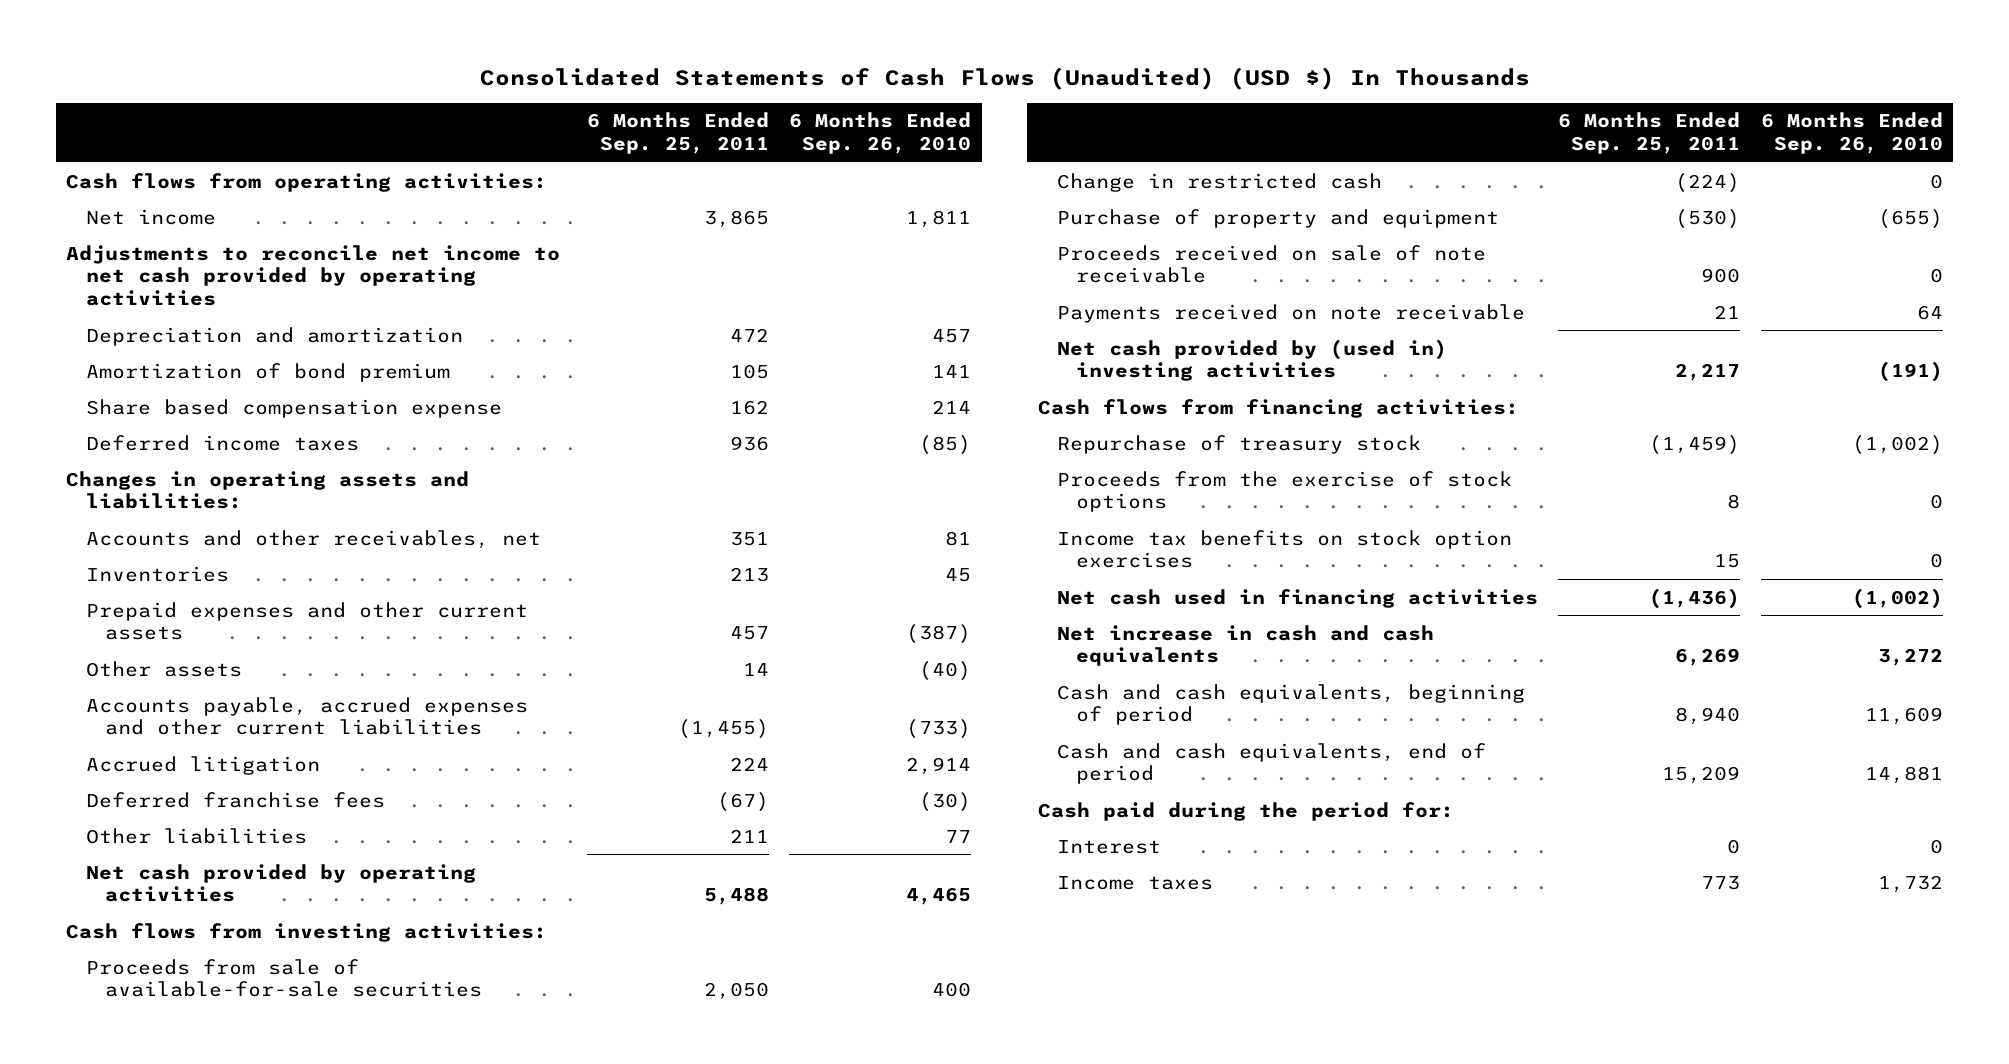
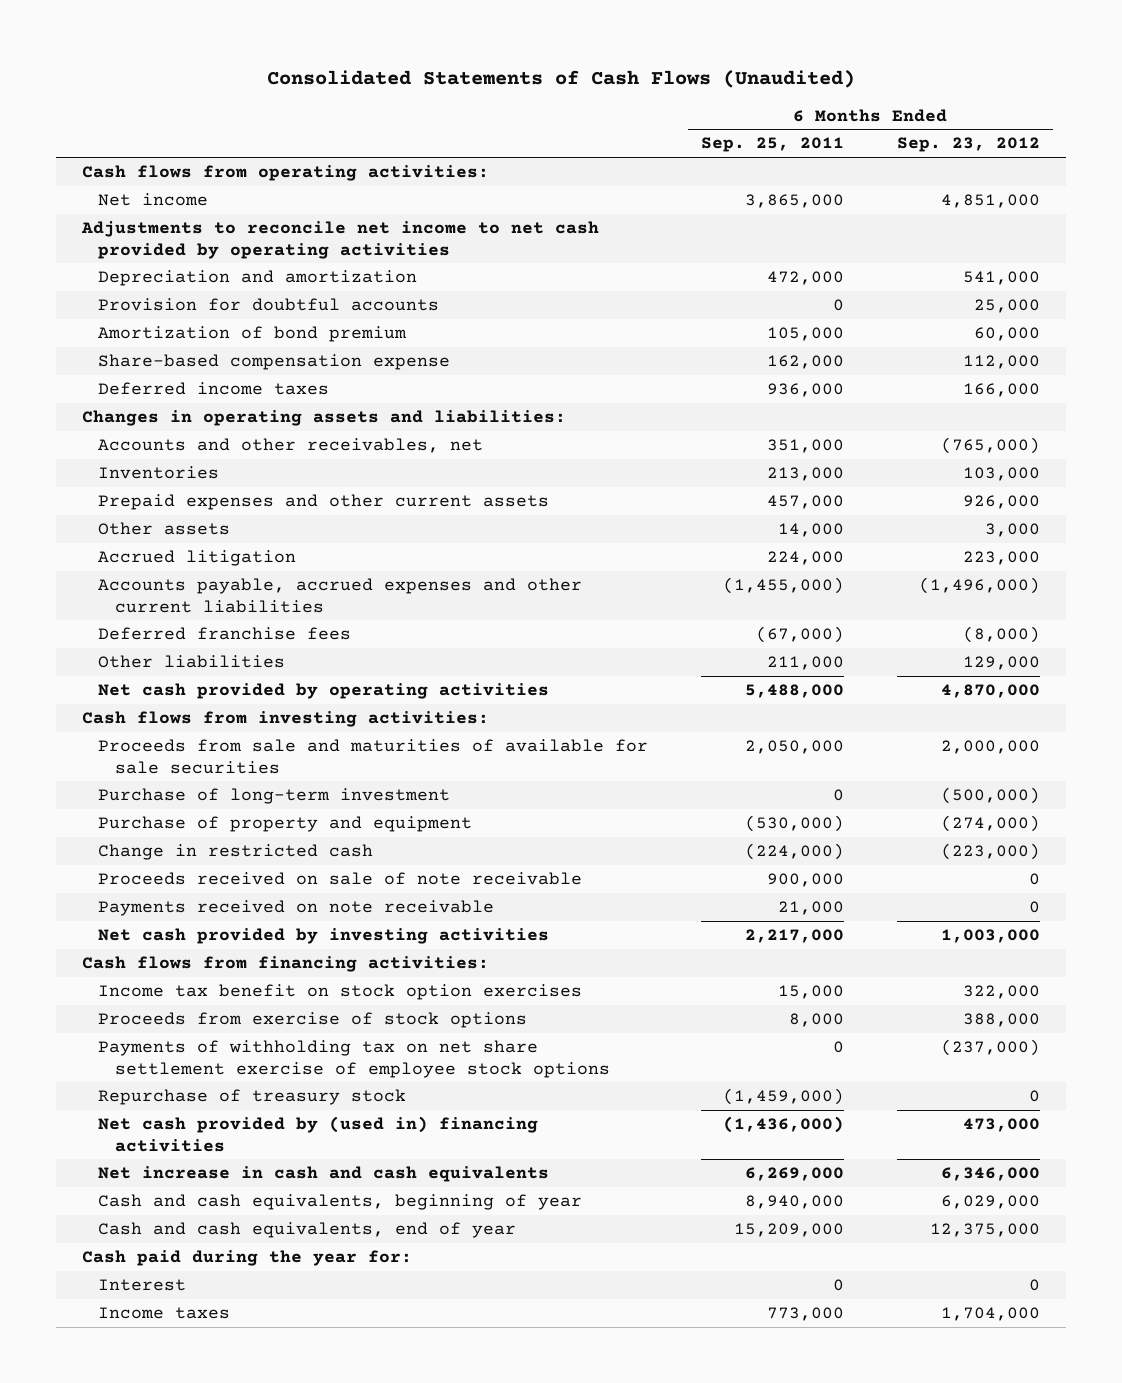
- Consolidated Statements of Cash Flows (Unaudited) (USD $) In Thousands
+ Consolidated Statements of Cash Flows (Unaudited)
- | 6 Months Ended Sep. 25, 2011 | 6 Months Ended Sep. 26, 2010
+ | 6 Months Ended Sep. 25, 2011 | 6 Months Ended Sep. 23, 2012
- Net income | 3,865 | 1,811
+ Net income | 3,865,000 | 4,851,000
- Depreciation and amortization | 472 | 457
- Amortization of bond premium | 105 | 141
- Share based compensation expense | 162 | 214
- Deferred income taxes | 936 | (85)
+ Depreciation and amortization | 472,000 | 541,000
+ Provision for doubtful accounts | 0 | 25,000
+ Amortization of bond premium | 105,000 | 60,000
+ Share-based compensation expense | 162,000 | 112,000
+ Deferred income taxes | 936,000 | 166,000
- Accounts and other receivables, net | 351 | 81
- Inventories | 213 | 45
- Prepaid expenses and other current assets | 457 | (387)
- Other assets | 14 | (40)
- Accounts payable, accrued expenses and other current liabilities | (1,455) | (733)
- Accrued litigation | 224 | 2,914
- Deferred franchise fees | (67) | (30)
- Other liabilities | 211 | 77
- Net cash provided by operating activities | 5,488 | 4,465
+ Accounts and other receivables, net | 351,000 | (765,000)
+ Inventories | 213,000 | 103,000
+ Prepaid expenses and other current assets | 457,000 | 926,000
+ Other assets | 14,000 | 3,000
+ Accrued litigation | 224,000 | 223,000
+ Accounts payable, accrued expenses and other current liabilities | (1,455,000) | (1,496,000)
+ Deferred franchise fees | (67,000) | (8,000)
+ Other liabilities | 211,000 | 129,000
+ Net cash provided by operating activities | 5,488,000 | 4,870,000
- Proceeds from sale of available-for-sale securities | 2,050 | 400
- Change in restricted cash | (224) | 0
- Purchase of property and equipment | (530) | (655)
- Proceeds received on sale of note receivable | 900 | 0
- Payments received on note receivable | 21 | 64
- Net cash provided by (used in) investing activities | 2,217 | (191)
+ Proceeds from sale and maturities of available for sale securities | 2,050,000 | 2,000,000
+ Purchase of long-term investment | 0 | (500,000)
+ Purchase of property and equipment | (530,000) | (274,000)
+ Change in restricted cash | (224,000) | (223,000)
+ Proceeds received on sale of note receivable | 900,000 | 0
+ Payments received on note receivable | 21,000 | 0
+ Net cash provided by investing activities | 2,217,000 | 1,003,000
- Repurchase of treasury stock | (1,459) | (1,002)
- Proceeds from the exercise of stock options | 8 | 0
- Income tax benefits on stock option exercises | 15 | 0
- Net cash used in financing activities | (1,436) | (1,002)
- Net increase in cash and cash equivalents | 6,269 | 3,272
- Cash and cash equivalents, beginning of period | 8,940 | 11,609
- Cash and cash equivalents, end of period | 15,209 | 14,881
- Cash paid during the period for:
+ Income tax benefit on stock option exercises | 15,000 | 322,000
+ Proceeds from exercise of stock options | 8,000 | 388,000
+ Payments of withholding tax on net share settlement exercise of employee stock options | 0 | (237,000)
+ Repurchase of treasury stock | (1,459,000) | 0
+ Net cash provided by (used in) financing activities | (1,436,000) | 473,000
+ Net increase in cash and cash equivalents | 6,269,000 | 6,346,000
+ Cash and cash equivalents, beginning of year | 8,940,000 | 6,029,000
+ Cash and cash equivalents, end of year | 15,209,000 | 12,375,000
+ Cash paid during the year for:
- Income taxes | 773 | 1,732
+ Income taxes | 773,000 | 1,704,000

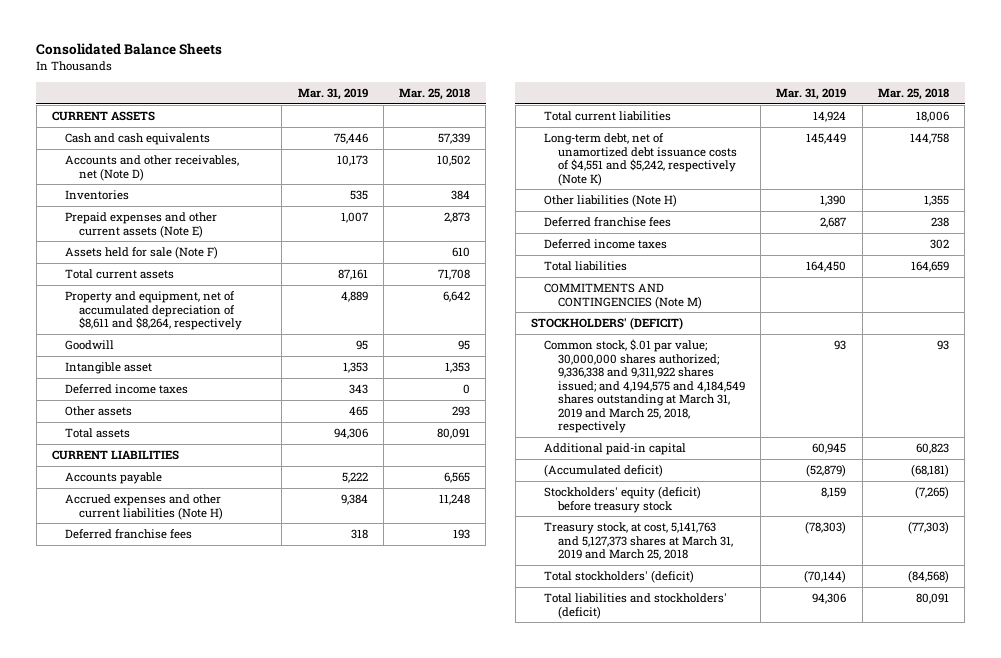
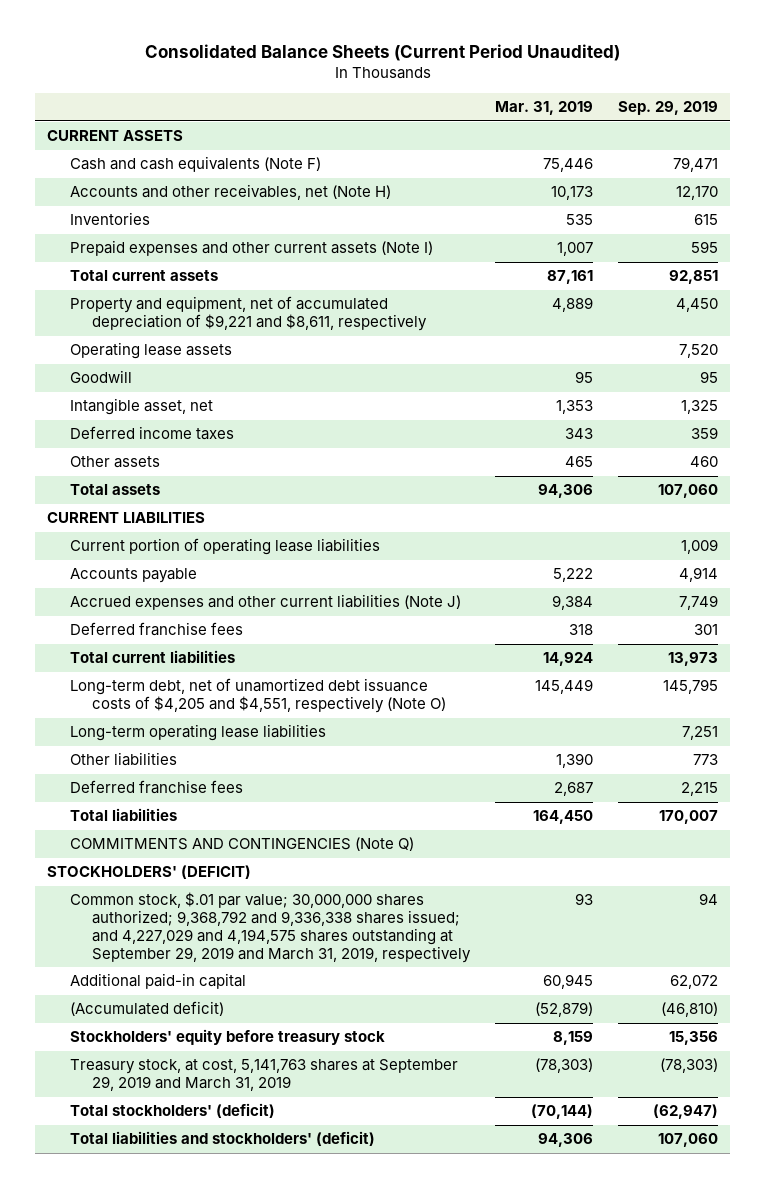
- Consolidated Balance Sheets
+ Consolidated Balance Sheets (Current Period Unaudited)
- | Mar. 31, 2019 | Mar. 25, 2018
+ | Mar. 31, 2019 | Sep. 29, 2019
- Cash and cash equivalents | 75,446 | 57,339
- Accounts and other receivables, net (Note D) | 10,173 | 10,502
+ Cash and cash equivalents (Note F) | 75,446 | 79,471
+ Accounts and other receivables, net (Note H) | 10,173 | 12,170
- Prepaid expenses and other current assets (Note E) | 1,007 | 2,873
- Assets held for sale (Note F) | | 610
+ Prepaid expenses and other current assets (Note I) | 1,007 | 595
- Property and equipment, net of accumulated depreciation of $8,611 and $8,264, respectively | 4,889 | 6,642
+ Property and equipment, net of accumulated depreciation of $9,221 and $8,611, respectively | 4,889 | 4,450
+ Operating lease assets | | 7,520
- Intangible asset | 1,353 | 1,353
+ Intangible asset, net | 1,353 | 1,325
+ Current portion of operating lease liabilities | | 1,009
- Accrued expenses and other current liabilities (Note H) | 9,384 | 11,248
+ Accrued expenses and other current liabilities (Note J) | 9,384 | 7,749
- Long-term debt, net of unamortized debt issuance costs of $4,551 and $5,242, respectively (Note K) | 145,449 | 144,758
- Other liabilities (Note H) | 1,390 | 1,355
+ Long-term debt, net of unamortized debt issuance costs of $4,205 and $4,551, respectively (Note O) | 145,449 | 145,795
+ Long-term operating lease liabilities | | 7,251
+ Other liabilities | 1,390 | 773
- Deferred income taxes | | 302
- COMMITMENTS AND CONTINGENCIES (Note M)
+ COMMITMENTS AND CONTINGENCIES (Note Q)
- Common stock, $.01 par value; 30,000,000 shares authorized; 9,336,338 and 9,311,922 shares issued; and 4,194,575 and 4,184,549 shares outstanding at March 31, 2019 and March 25, 2018, respectively | 93 | 93
+ Common stock, $.01 par value; 30,000,000 shares authorized; 9,368,792 and 9,336,338 shares issued; and 4,227,029 and 4,194,575 shares outstanding at September 29, 2019 and March 31, 2019, respectively | 93 | 94
- Stockholders' equity (deficit) before treasury stock | 8,159 | (7,265)
- Treasury stock, at cost, 5,141,763 and 5,127,373 shares at March 31, 2019 and March 25, 2018 | (78,303) | (77,303)
+ Stockholders' equity before treasury stock | 8,159 | 15,356
+ Treasury stock, at cost, 5,141,763 shares at September 29, 2019 and March 31, 2019 | (78,303) | (78,303)

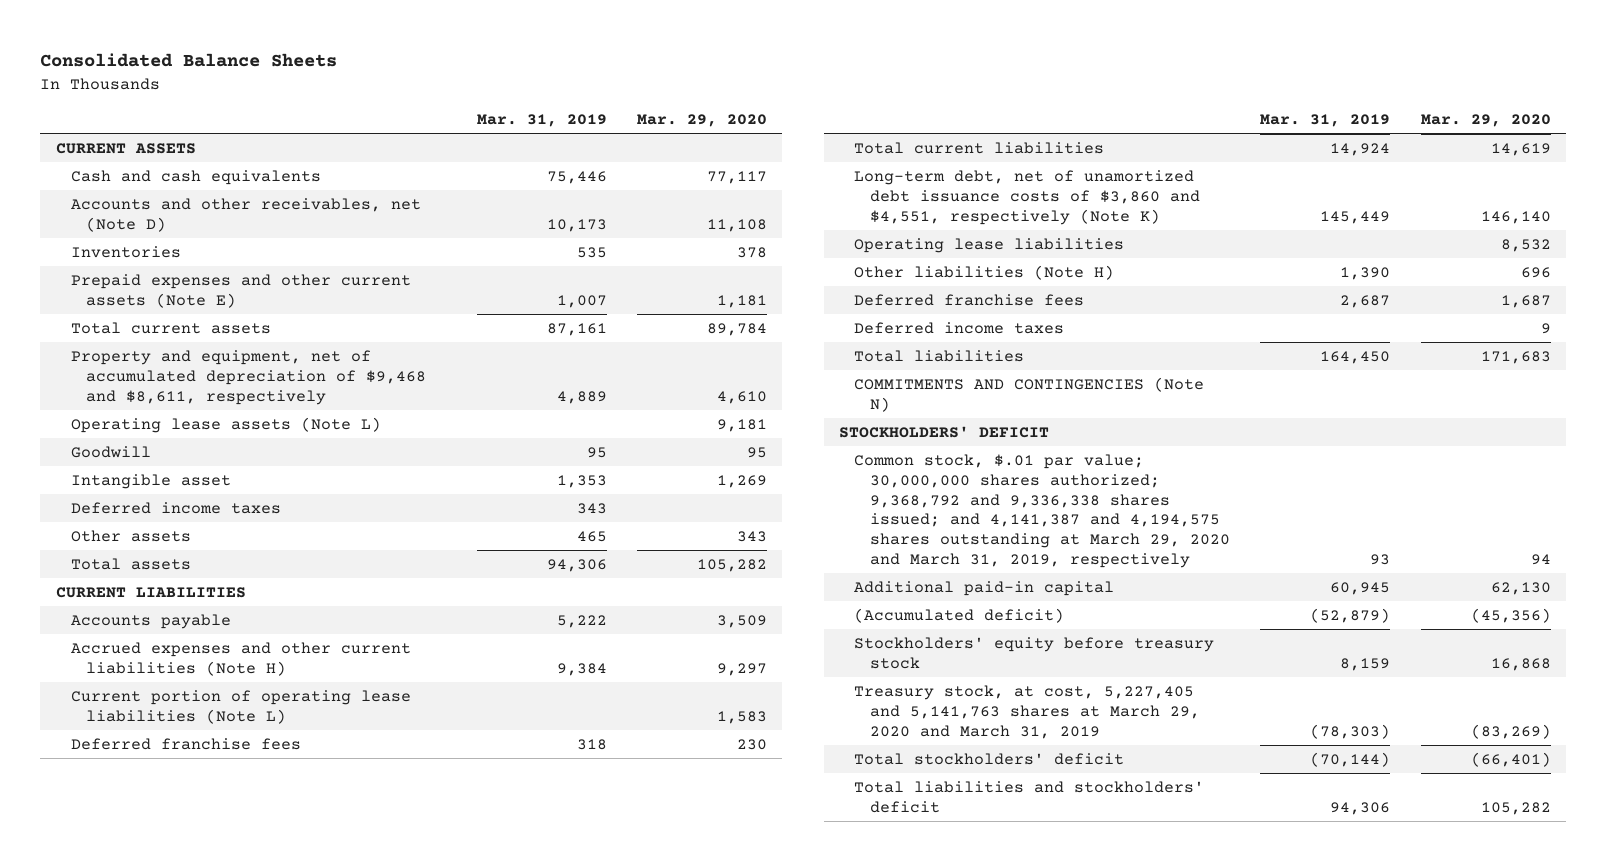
- Consolidated Balance Sheets (Current Period Unaudited)
+ Consolidated Balance Sheets
- | Mar. 31, 2019 | Sep. 29, 2019
+ | Mar. 31, 2019 | Mar. 29, 2020
- Cash and cash equivalents (Note F) | 75,446 | 79,471
- Accounts and other receivables, net (Note H) | 10,173 | 12,170
+ Cash and cash equivalents | 75,446 | 77,117
+ Accounts and other receivables, net (Note D) | 10,173 | 11,108
- Prepaid expenses and other current assets (Note I) | 1,007 | 595
+ Prepaid expenses and other current assets (Note E) | 1,007 | 1,181
- Property and equipment, net of accumulated depreciation of $9,221 and $8,611, respectively | 4,889 | 4,450
- Operating lease assets | | 7,520
+ Property and equipment, net of accumulated depreciation of $9,468 and $8,611, respectively | 4,889 | 4,610
+ Operating lease assets (Note L) | | 9,181
- Intangible asset, net | 1,353 | 1,325
+ Intangible asset | 1,353 | 1,269
- Current portion of operating lease liabilities | | 1,009
- Accrued expenses and other current liabilities (Note J) | 9,384 | 7,749
+ Accrued expenses and other current liabilities (Note H) | 9,384 | 9,297
+ Current portion of operating lease liabilities (Note L) | | 1,583
- Long-term debt, net of unamortized debt issuance costs of $4,205 and $4,551, respectively (Note O) | 145,449 | 145,795
- Long-term operating lease liabilities | | 7,251
- Other liabilities | 1,390 | 773
+ Long-term debt, net of unamortized debt issuance costs of $3,860 and $4,551, respectively (Note K) | 145,449 | 146,140
+ Operating lease liabilities | | 8,532
+ Other liabilities (Note H) | 1,390 | 696
+ Deferred income taxes | | 9
- COMMITMENTS AND CONTINGENCIES (Note Q)
- STOCKHOLDERS' (DEFICIT)
- Common stock, $.01 par value; 30,000,000 shares authorized; 9,368,792 and 9,336,338 shares issued; and 4,227,029 and 4,194,575 shares outstanding at September 29, 2019 and March 31, 2019, respectively | 93 | 94
+ COMMITMENTS AND CONTINGENCIES (Note N)
+ STOCKHOLDERS' DEFICIT
+ Common stock, $.01 par value; 30,000,000 shares authorized; 9,368,792 and 9,336,338 shares issued; and 4,141,387 and 4,194,575 shares outstanding at March 29, 2020 and March 31, 2019, respectively | 93 | 94
- Treasury stock, at cost, 5,141,763 shares at September 29, 2019 and March 31, 2019 | (78,303) | (78,303)
- Total stockholders' (deficit) | (70,144) | (62,947)
- Total liabilities and stockholders' (deficit) | 94,306 | 107,060
+ Treasury stock, at cost, 5,227,405 and 5,141,763 shares at March 29, 2020 and March 31, 2019 | (78,303) | (83,269)
+ Total stockholders' deficit | (70,144) | (66,401)
+ Total liabilities and stockholders' deficit | 94,306 | 105,282

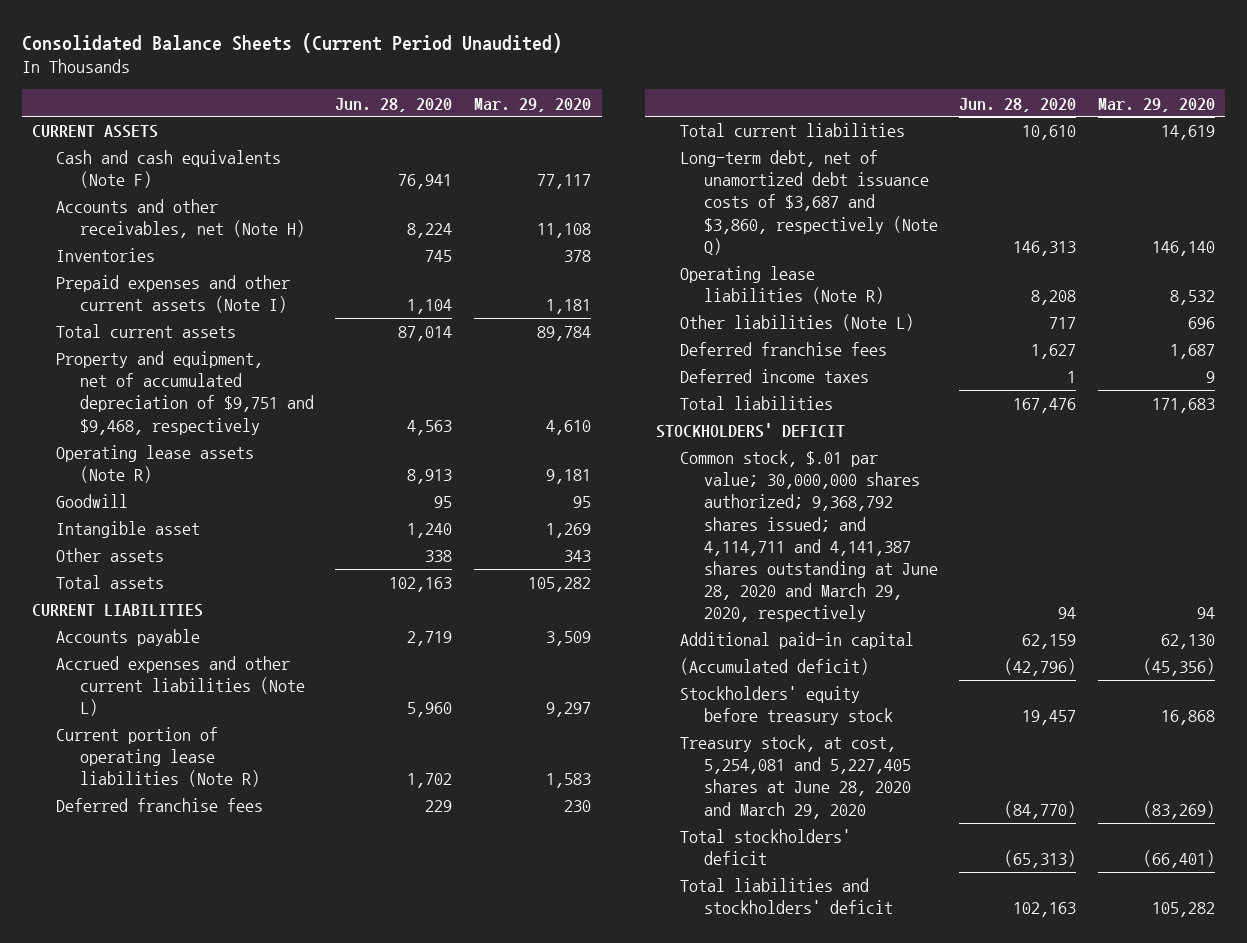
- Consolidated Balance Sheets
+ Consolidated Balance Sheets (Current Period Unaudited)
- | Mar. 31, 2019 | Mar. 29, 2020
+ | Jun. 28, 2020 | Mar. 29, 2020
- Cash and cash equivalents | 75,446 | 77,117
- Accounts and other receivables, net (Note D) | 10,173 | 11,108
+ Cash and cash equivalents (Note F) | 76,941 | 77,117
+ Accounts and other receivables, net (Note H) | 8,224 | 11,108
- Prepaid expenses and other current assets (Note E) | 1,007 | 1,181
+ Prepaid expenses and other current assets (Note I) | 1,104 | 1,181
- Property and equipment, net of accumulated depreciation of $9,468 and $8,611, respectively | 4,889 | 4,610
- Operating lease assets (Note L) | | 9,181
+ Property and equipment, net of accumulated depreciation of $9,751 and $9,468, respectively | 4,563 | 4,610
+ Operating lease assets (Note R) | 8,913 | 9,181
- Deferred income taxes | 343 |
- Accrued expenses and other current liabilities (Note H) | 9,384 | 9,297
- Current portion of operating lease liabilities (Note L) | | 1,583
+ Accrued expenses and other current liabilities (Note L) | 5,960 | 9,297
+ Current portion of operating lease liabilities (Note R) | 1,702 | 1,583
- Long-term debt, net of unamortized debt issuance costs of $3,860 and $4,551, respectively (Note K) | 145,449 | 146,140
- Operating lease liabilities | | 8,532
- Other liabilities (Note H) | 1,390 | 696
+ Long-term debt, net of unamortized debt issuance costs of $3,687 and $3,860, respectively (Note Q) | 146,313 | 146,140
+ Operating lease liabilities (Note R) | 8,208 | 8,532
+ Other liabilities (Note L) | 717 | 696
- COMMITMENTS AND CONTINGENCIES (Note N)
- Common stock, $.01 par value; 30,000,000 shares authorized; 9,368,792 and 9,336,338 shares issued; and 4,141,387 and 4,194,575 shares outstanding at March 29, 2020 and March 31, 2019, respectively | 93 | 94
+ Common stock, $.01 par value; 30,000,000 shares authorized; 9,368,792 shares issued; and 4,114,711 and 4,141,387 shares outstanding at June 28, 2020 and March 29, 2020, respectively | 94 | 94
- Treasury stock, at cost, 5,227,405 and 5,141,763 shares at March 29, 2020 and March 31, 2019 | (78,303) | (83,269)
+ Treasury stock, at cost, 5,254,081 and 5,227,405 shares at June 28, 2020 and March 29, 2020 | (84,770) | (83,269)

